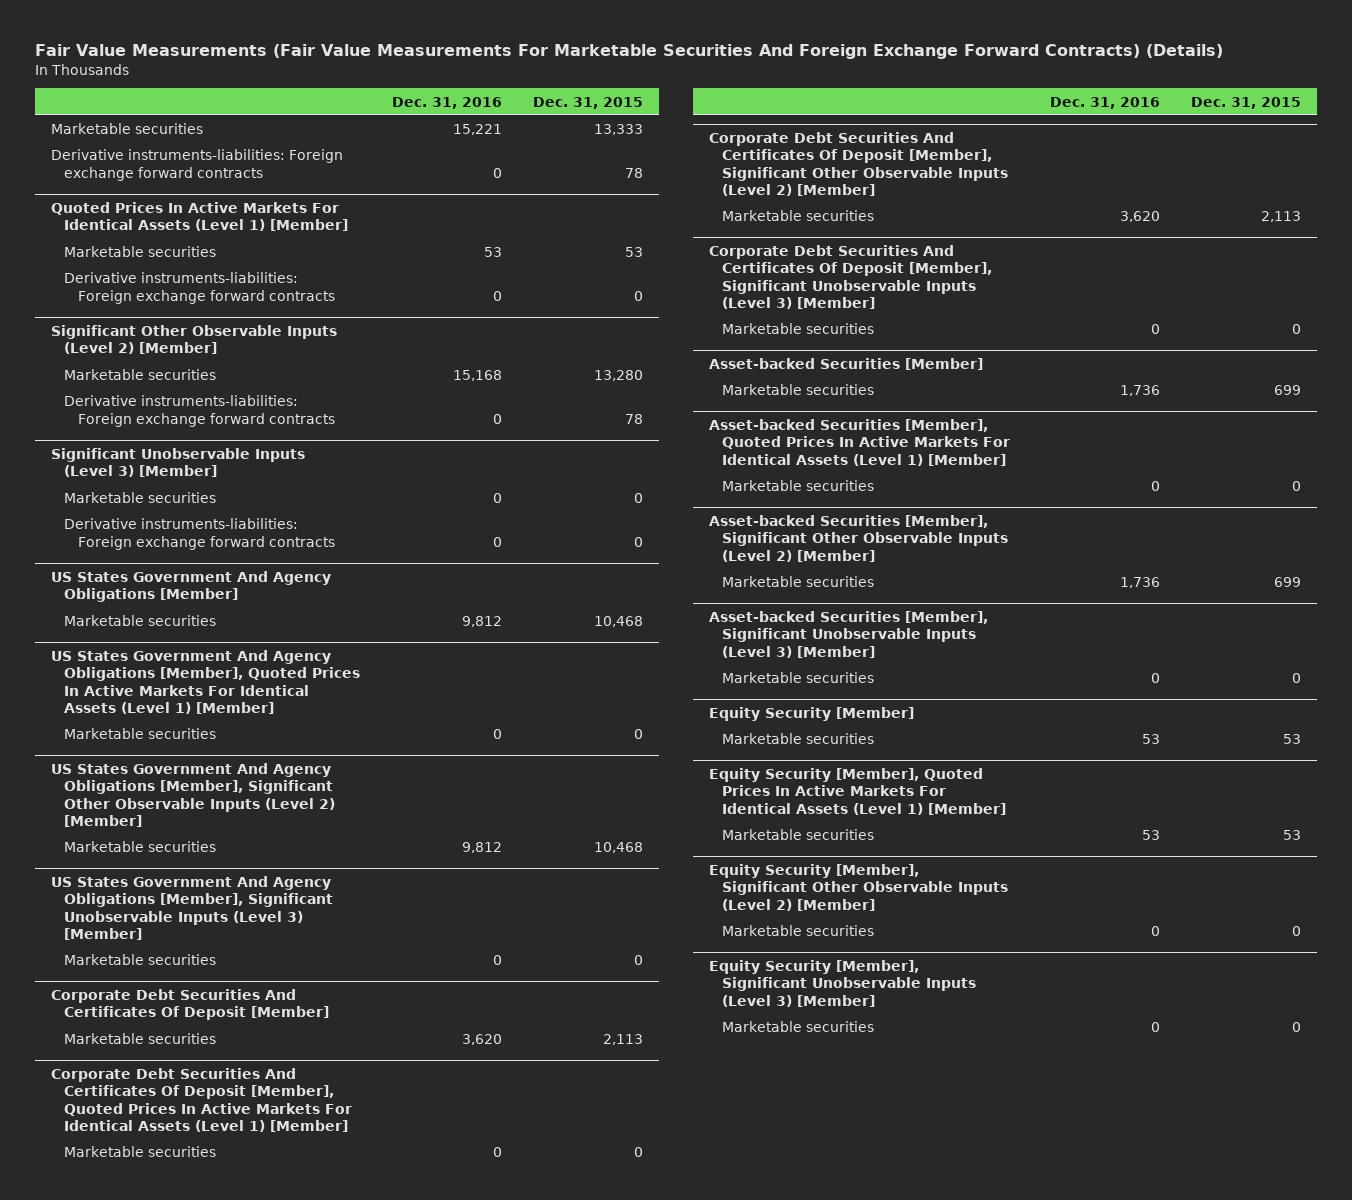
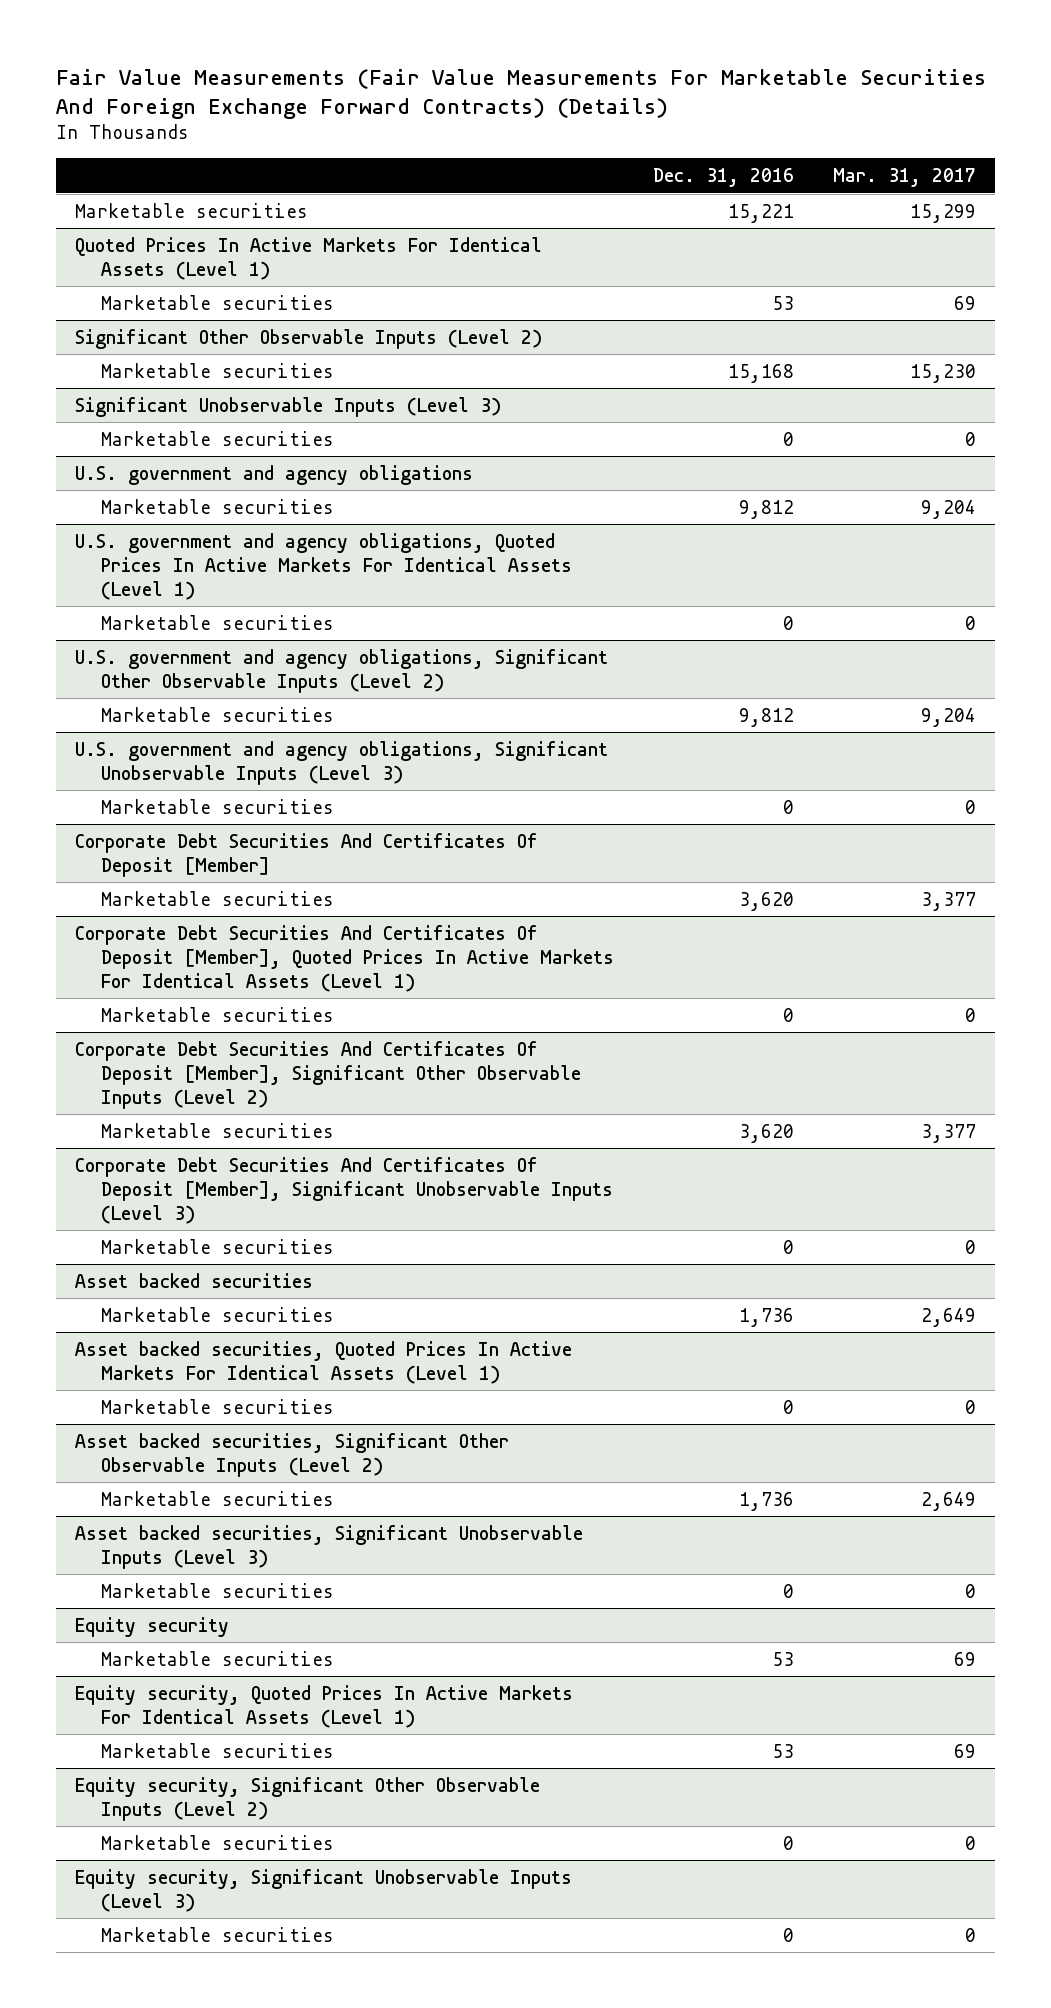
- | Dec. 31, 2016 | Dec. 31, 2015
+ | Dec. 31, 2016 | Mar. 31, 2017
- Derivative instruments-liabilities: Foreign exchange forward contracts | 0 | 78
- Quoted Prices In Active Markets For Identical Assets (Level 1) [Member]
+ Quoted Prices In Active Markets For Identical Assets (Level 1)
- Derivative instruments-liabilities: Foreign exchange forward contracts | 0 | 0
- Significant Other Observable Inputs (Level 2) [Member]
+ Significant Other Observable Inputs (Level 2)
- Derivative instruments-liabilities: Foreign exchange forward contracts | 0 | 78
- Significant Unobservable Inputs (Level 3) [Member]
+ Significant Unobservable Inputs (Level 3)
- Derivative instruments-liabilities: Foreign exchange forward contracts | 0 | 0
- US States Government And Agency Obligations [Member]
+ U.S. government and agency obligations
- US States Government And Agency Obligations [Member], Quoted Prices In Active Markets For Identical Assets (Level 1) [Member]
+ U.S. government and agency obligations, Quoted Prices In Active Markets For Identical Assets (Level 1)
- US States Government And Agency Obligations [Member], Significant Other Observable Inputs (Level 2) [Member]
+ U.S. government and agency obligations, Significant Other Observable Inputs (Level 2)
- US States Government And Agency Obligations [Member], Significant Unobservable Inputs (Level 3) [Member]
+ U.S. government and agency obligations, Significant Unobservable Inputs (Level 3)
- Corporate Debt Securities And Certificates Of Deposit [Member], Quoted Prices In Active Markets For Identical Assets (Level 1) [Member]
+ Corporate Debt Securities And Certificates Of Deposit [Member], Quoted Prices In Active Markets For Identical Assets (Level 1)
- Corporate Debt Securities And Certificates Of Deposit [Member], Significant Other Observable Inputs (Level 2) [Member]
+ Corporate Debt Securities And Certificates Of Deposit [Member], Significant Other Observable Inputs (Level 2)
- Corporate Debt Securities And Certificates Of Deposit [Member], Significant Unobservable Inputs (Level 3) [Member]
+ Corporate Debt Securities And Certificates Of Deposit [Member], Significant Unobservable Inputs (Level 3)
- Asset-backed Securities [Member]
+ Asset backed securities
- Asset-backed Securities [Member], Quoted Prices In Active Markets For Identical Assets (Level 1) [Member]
+ Asset backed securities, Quoted Prices In Active Markets For Identical Assets (Level 1)
- Asset-backed Securities [Member], Significant Other Observable Inputs (Level 2) [Member]
+ Asset backed securities, Significant Other Observable Inputs (Level 2)
- Asset-backed Securities [Member], Significant Unobservable Inputs (Level 3) [Member]
+ Asset backed securities, Significant Unobservable Inputs (Level 3)
- Equity Security [Member]
+ Equity security
- Equity Security [Member], Quoted Prices In Active Markets For Identical Assets (Level 1) [Member]
+ Equity security, Quoted Prices In Active Markets For Identical Assets (Level 1)
- Equity Security [Member], Significant Other Observable Inputs (Level 2) [Member]
+ Equity security, Significant Other Observable Inputs (Level 2)
- Equity Security [Member], Significant Unobservable Inputs (Level 3) [Member]
+ Equity security, Significant Unobservable Inputs (Level 3)

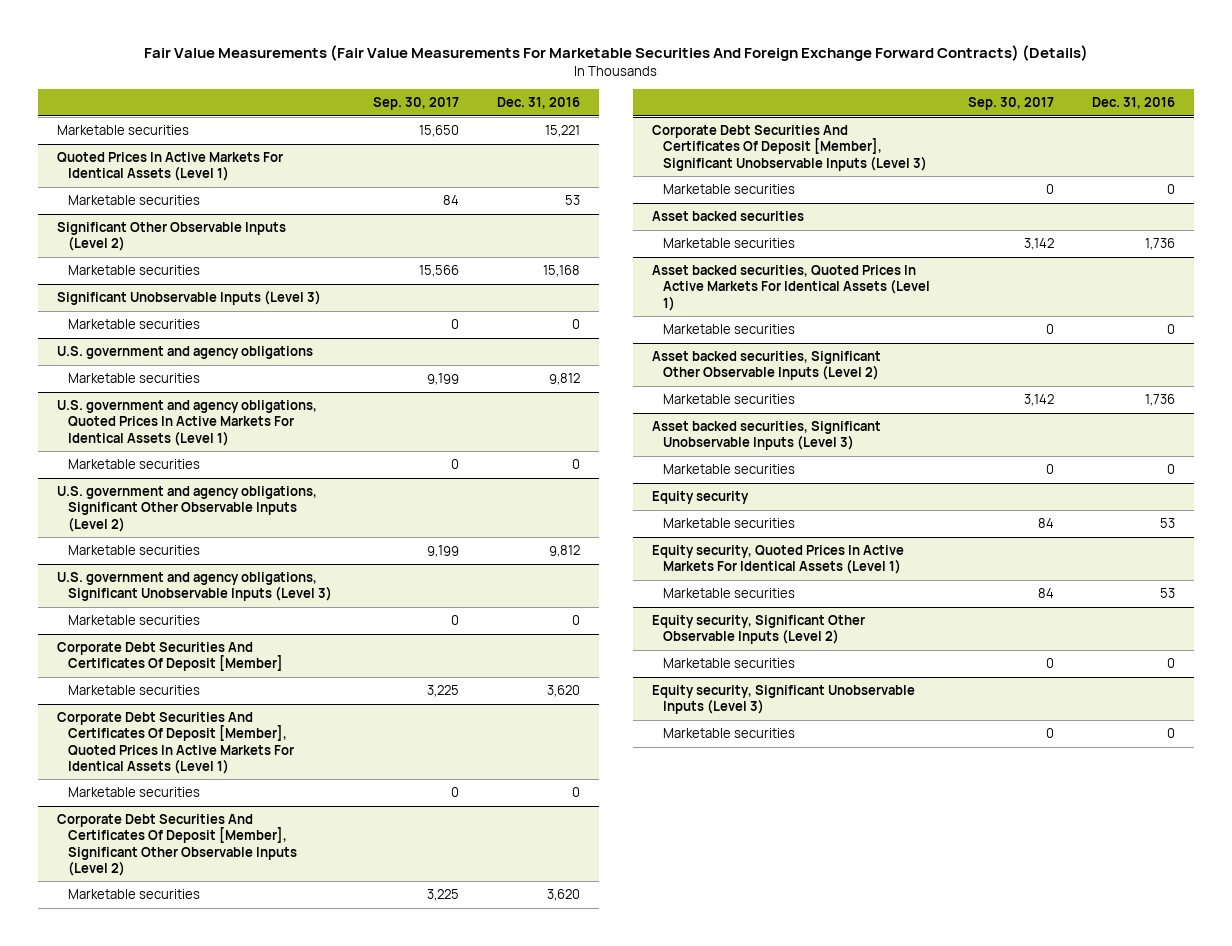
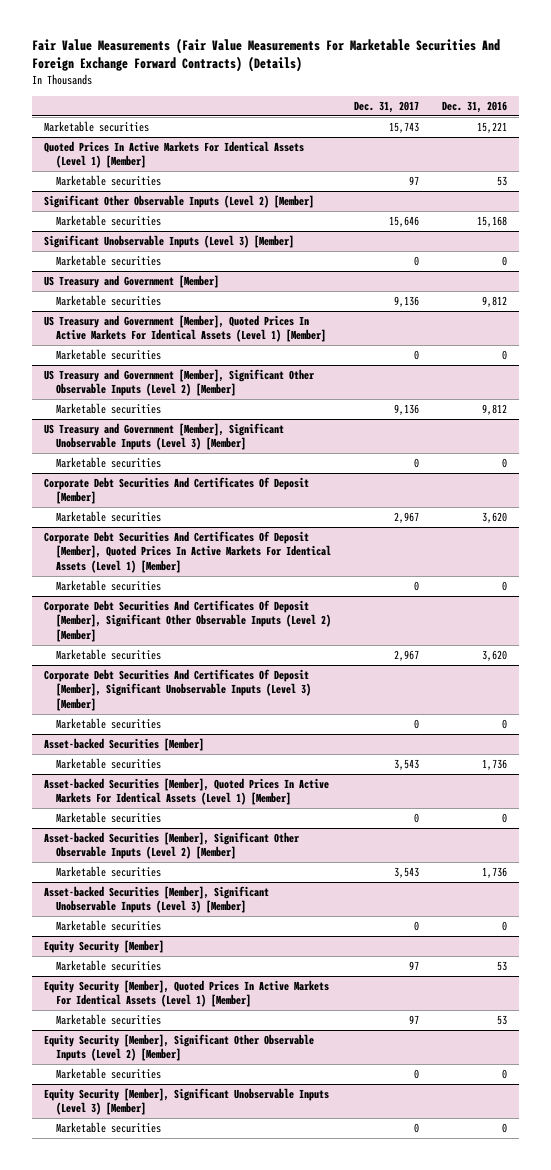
- | Sep. 30, 2017 | Dec. 31, 2016
+ | Dec. 31, 2017 | Dec. 31, 2016
- Quoted Prices In Active Markets For Identical Assets (Level 1)
+ Quoted Prices In Active Markets For Identical Assets (Level 1) [Member]
- Significant Other Observable Inputs (Level 2)
+ Significant Other Observable Inputs (Level 2) [Member]
- Significant Unobservable Inputs (Level 3)
+ Significant Unobservable Inputs (Level 3) [Member]
- U.S. government and agency obligations
+ US Treasury and Government [Member]
- U.S. government and agency obligations, Quoted Prices In Active Markets For Identical Assets (Level 1)
+ US Treasury and Government [Member], Quoted Prices In Active Markets For Identical Assets (Level 1) [Member]
- U.S. government and agency obligations, Significant Other Observable Inputs (Level 2)
+ US Treasury and Government [Member], Significant Other Observable Inputs (Level 2) [Member]
- U.S. government and agency obligations, Significant Unobservable Inputs (Level 3)
+ US Treasury and Government [Member], Significant Unobservable Inputs (Level 3) [Member]
- Corporate Debt Securities And Certificates Of Deposit [Member], Quoted Prices In Active Markets For Identical Assets (Level 1)
+ Corporate Debt Securities And Certificates Of Deposit [Member], Quoted Prices In Active Markets For Identical Assets (Level 1) [Member]
- Corporate Debt Securities And Certificates Of Deposit [Member], Significant Other Observable Inputs (Level 2)
+ Corporate Debt Securities And Certificates Of Deposit [Member], Significant Other Observable Inputs (Level 2) [Member]
- Corporate Debt Securities And Certificates Of Deposit [Member], Significant Unobservable Inputs (Level 3)
+ Corporate Debt Securities And Certificates Of Deposit [Member], Significant Unobservable Inputs (Level 3) [Member]
- Asset backed securities
+ Asset-backed Securities [Member]
- Asset backed securities, Quoted Prices In Active Markets For Identical Assets (Level 1)
+ Asset-backed Securities [Member], Quoted Prices In Active Markets For Identical Assets (Level 1) [Member]
- Asset backed securities, Significant Other Observable Inputs (Level 2)
+ Asset-backed Securities [Member], Significant Other Observable Inputs (Level 2) [Member]
- Asset backed securities, Significant Unobservable Inputs (Level 3)
+ Asset-backed Securities [Member], Significant Unobservable Inputs (Level 3) [Member]
- Equity security
+ Equity Security [Member]
- Equity security, Quoted Prices In Active Markets For Identical Assets (Level 1)
+ Equity Security [Member], Quoted Prices In Active Markets For Identical Assets (Level 1) [Member]
- Equity security, Significant Other Observable Inputs (Level 2)
+ Equity Security [Member], Significant Other Observable Inputs (Level 2) [Member]
- Equity security, Significant Unobservable Inputs (Level 3)
+ Equity Security [Member], Significant Unobservable Inputs (Level 3) [Member]

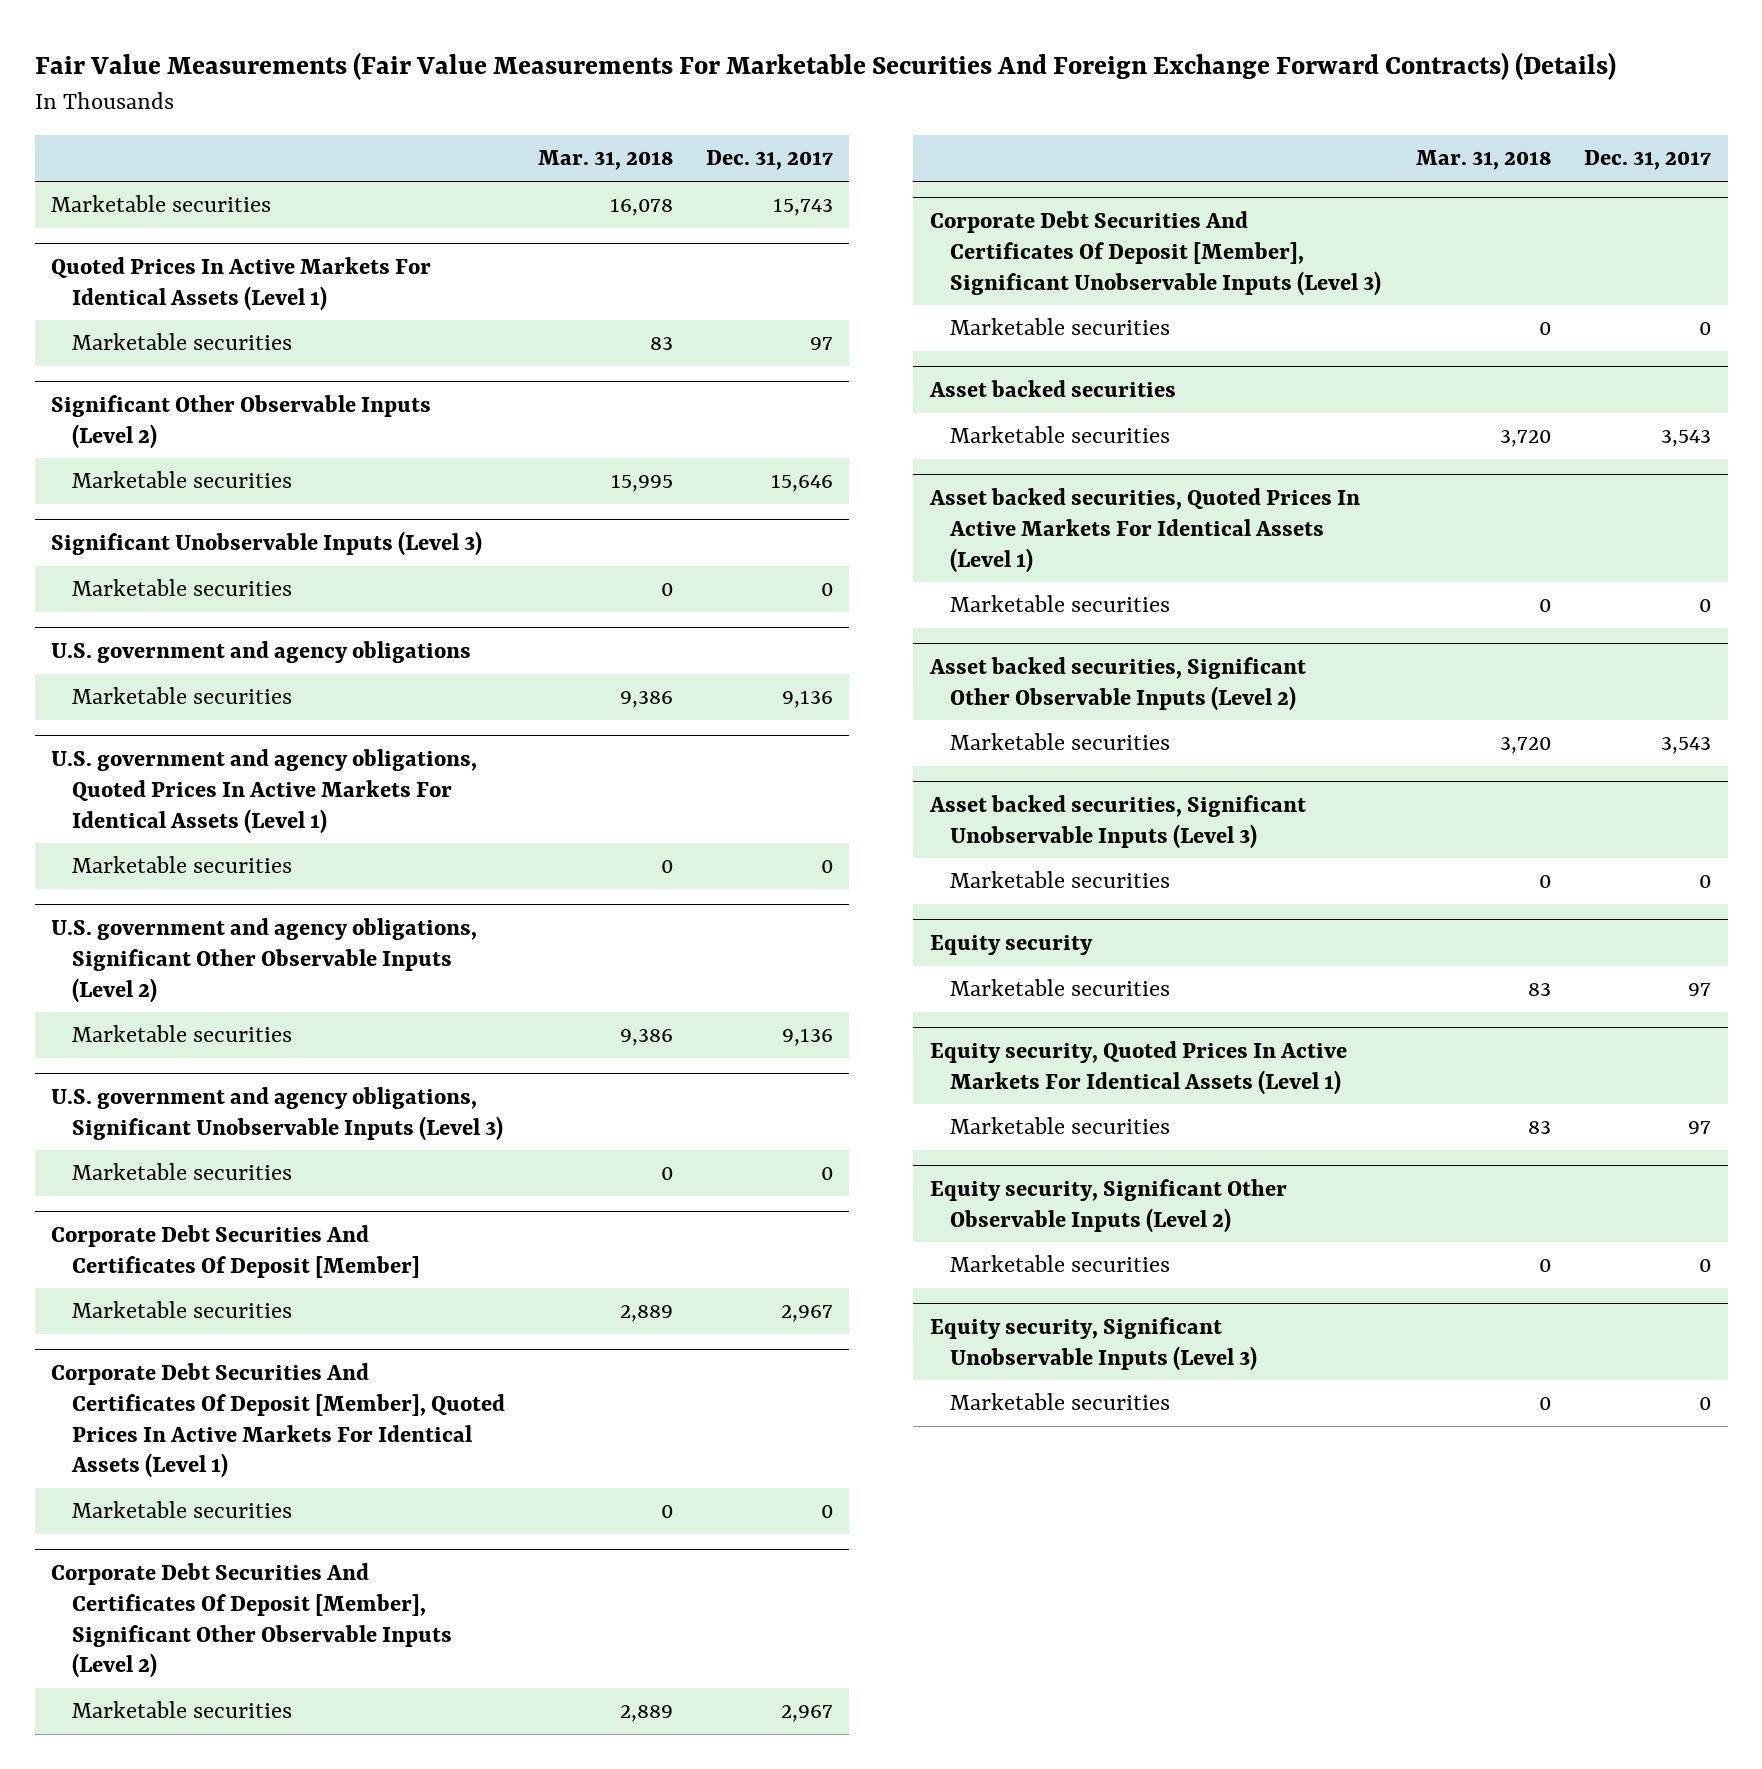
- | Dec. 31, 2017 | Dec. 31, 2016
+ | Mar. 31, 2018 | Dec. 31, 2017
- Quoted Prices In Active Markets For Identical Assets (Level 1) [Member]
+ Quoted Prices In Active Markets For Identical Assets (Level 1)
- Significant Other Observable Inputs (Level 2) [Member]
+ Significant Other Observable Inputs (Level 2)
- Significant Unobservable Inputs (Level 3) [Member]
+ Significant Unobservable Inputs (Level 3)
- US Treasury and Government [Member]
+ U.S. government and agency obligations
- US Treasury and Government [Member], Quoted Prices In Active Markets For Identical Assets (Level 1) [Member]
+ U.S. government and agency obligations, Quoted Prices In Active Markets For Identical Assets (Level 1)
- US Treasury and Government [Member], Significant Other Observable Inputs (Level 2) [Member]
+ U.S. government and agency obligations, Significant Other Observable Inputs (Level 2)
- US Treasury and Government [Member], Significant Unobservable Inputs (Level 3) [Member]
+ U.S. government and agency obligations, Significant Unobservable Inputs (Level 3)
- Corporate Debt Securities And Certificates Of Deposit [Member], Quoted Prices In Active Markets For Identical Assets (Level 1) [Member]
+ Corporate Debt Securities And Certificates Of Deposit [Member], Quoted Prices In Active Markets For Identical Assets (Level 1)
- Corporate Debt Securities And Certificates Of Deposit [Member], Significant Other Observable Inputs (Level 2) [Member]
+ Corporate Debt Securities And Certificates Of Deposit [Member], Significant Other Observable Inputs (Level 2)
- Corporate Debt Securities And Certificates Of Deposit [Member], Significant Unobservable Inputs (Level 3) [Member]
+ Corporate Debt Securities And Certificates Of Deposit [Member], Significant Unobservable Inputs (Level 3)
- Asset-backed Securities [Member]
+ Asset backed securities
- Asset-backed Securities [Member], Quoted Prices In Active Markets For Identical Assets (Level 1) [Member]
+ Asset backed securities, Quoted Prices In Active Markets For Identical Assets (Level 1)
- Asset-backed Securities [Member], Significant Other Observable Inputs (Level 2) [Member]
+ Asset backed securities, Significant Other Observable Inputs (Level 2)
- Asset-backed Securities [Member], Significant Unobservable Inputs (Level 3) [Member]
+ Asset backed securities, Significant Unobservable Inputs (Level 3)
- Equity Security [Member]
+ Equity security
- Equity Security [Member], Quoted Prices In Active Markets For Identical Assets (Level 1) [Member]
+ Equity security, Quoted Prices In Active Markets For Identical Assets (Level 1)
- Equity Security [Member], Significant Other Observable Inputs (Level 2) [Member]
+ Equity security, Significant Other Observable Inputs (Level 2)
- Equity Security [Member], Significant Unobservable Inputs (Level 3) [Member]
+ Equity security, Significant Unobservable Inputs (Level 3)

